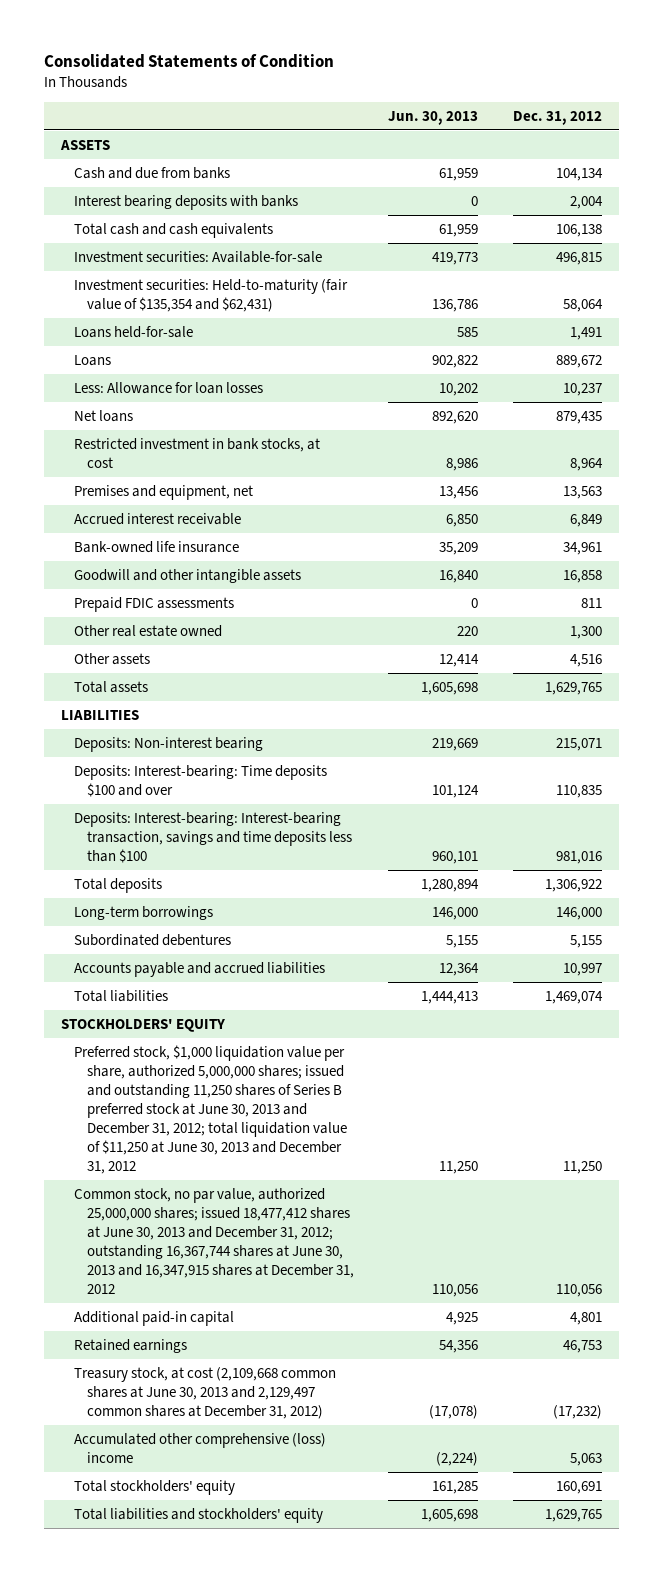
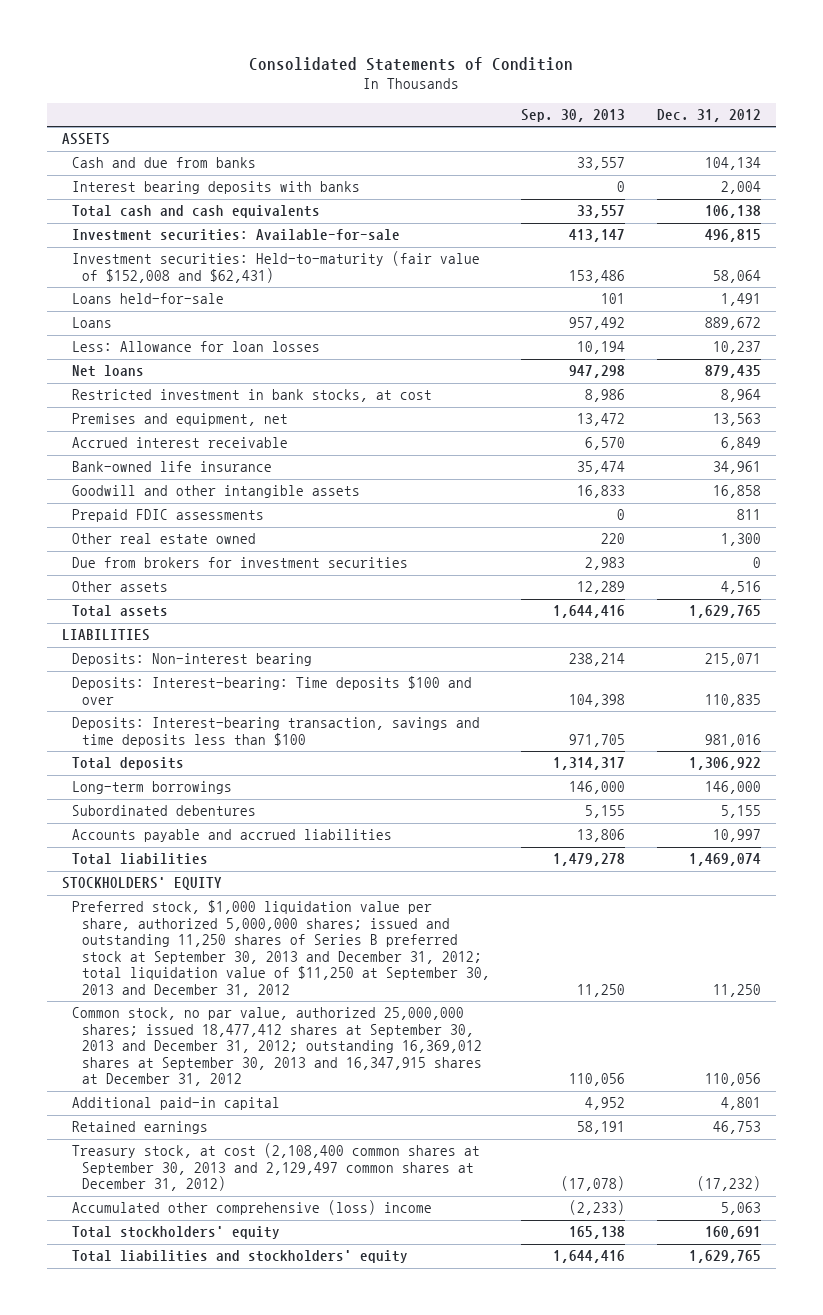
- | Jun. 30, 2013 | Dec. 31, 2012
+ | Sep. 30, 2013 | Dec. 31, 2012
- Investment securities: Held-to-maturity (fair value of $135,354 and $62,431) | 136,786 | 58,064
+ Investment securities: Held-to-maturity (fair value of $152,008 and $62,431) | 153,486 | 58,064
+ Due from brokers for investment securities | 2,983 | 0
- Deposits: Interest-bearing: Interest-bearing transaction, savings and time deposits less than $100 | 960,101 | 981,016
+ Deposits: Interest-bearing transaction, savings and time deposits less than $100 | 971,705 | 981,016
- Preferred stock, $1,000 liquidation value per share, authorized 5,000,000 shares; issued and outstanding 11,250 shares of Series B preferred stock at June 30, 2013 and December 31, 2012; total liquidation value of $11,250 at June 30, 2013 and December 31, 2012 | 11,250 | 11,250
- Common stock, no par value, authorized 25,000,000 shares; issued 18,477,412 shares at June 30, 2013 and December 31, 2012; outstanding 16,367,744 shares at June 30, 2013 and 16,347,915 shares at December 31, 2012 | 110,056 | 110,056
+ Preferred stock, $1,000 liquidation value per share, authorized 5,000,000 shares; issued and outstanding 11,250 shares of Series B preferred stock at September 30, 2013 and December 31, 2012; total liquidation value of $11,250 at September 30, 2013 and December 31, 2012 | 11,250 | 11,250
+ Common stock, no par value, authorized 25,000,000 shares; issued 18,477,412 shares at September 30, 2013 and December 31, 2012; outstanding 16,369,012 shares at September 30, 2013 and 16,347,915 shares at December 31, 2012 | 110,056 | 110,056
- Treasury stock, at cost (2,109,668 common shares at June 30, 2013 and 2,129,497 common shares at December 31, 2012) | (17,078) | (17,232)
+ Treasury stock, at cost (2,108,400 common shares at September 30, 2013 and 2,129,497 common shares at December 31, 2012) | (17,078) | (17,232)

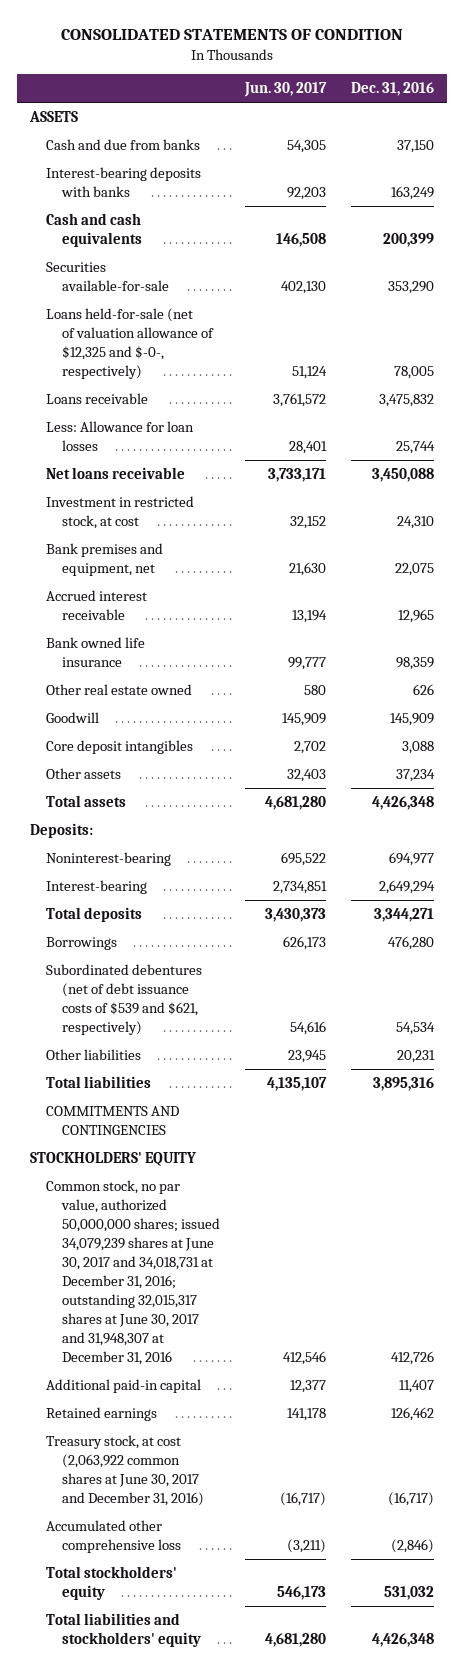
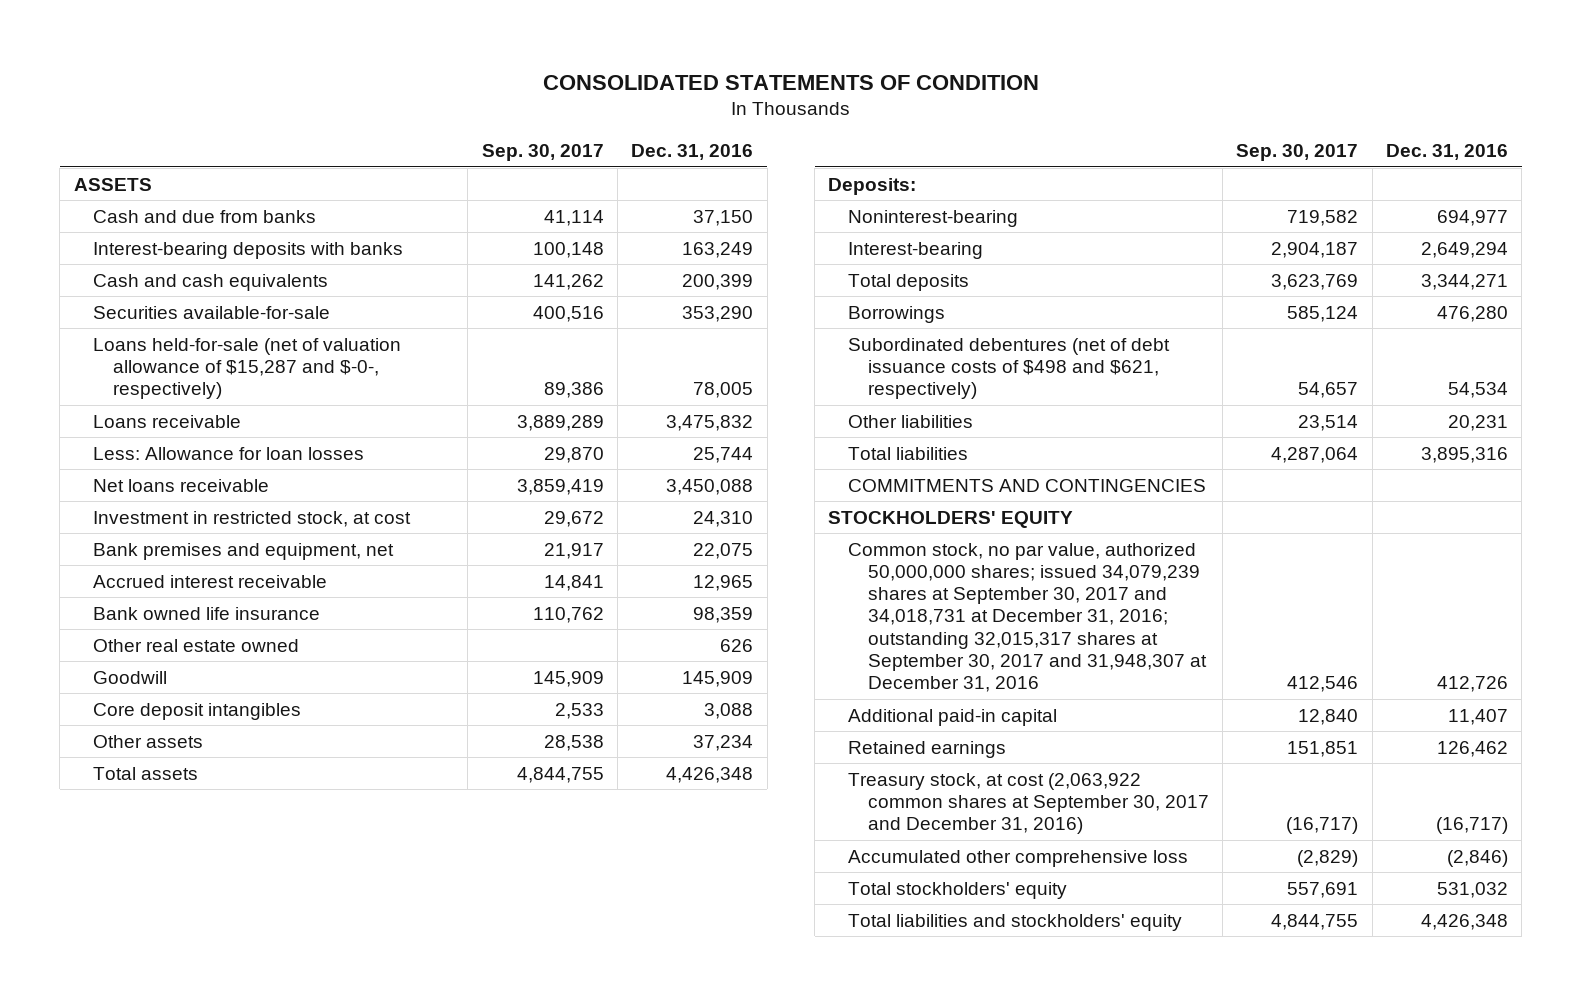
- | Jun. 30, 2017 | Dec. 31, 2016
+ | Sep. 30, 2017 | Dec. 31, 2016
- Loans held-for-sale (net of valuation allowance of $12,325 and $-0-, respectively) | 51,124 | 78,005
+ Loans held-for-sale (net of valuation allowance of $15,287 and $-0-, respectively) | 89,386 | 78,005
- Subordinated debentures (net of debt issuance costs of $539 and $621, respectively) | 54,616 | 54,534
+ Subordinated debentures (net of debt issuance costs of $498 and $621, respectively) | 54,657 | 54,534
- Common stock, no par value, authorized 50,000,000 shares; issued 34,079,239 shares at June 30, 2017 and 34,018,731 at December 31, 2016; outstanding 32,015,317 shares at June 30, 2017 and 31,948,307 at December 31, 2016 | 412,546 | 412,726
+ Common stock, no par value, authorized 50,000,000 shares; issued 34,079,239 shares at September 30, 2017 and 34,018,731 at December 31, 2016; outstanding 32,015,317 shares at September 30, 2017 and 31,948,307 at December 31, 2016 | 412,546 | 412,726
- Treasury stock, at cost (2,063,922 common shares at June 30, 2017 and December 31, 2016) | (16,717) | (16,717)
+ Treasury stock, at cost (2,063,922 common shares at September 30, 2017 and December 31, 2016) | (16,717) | (16,717)

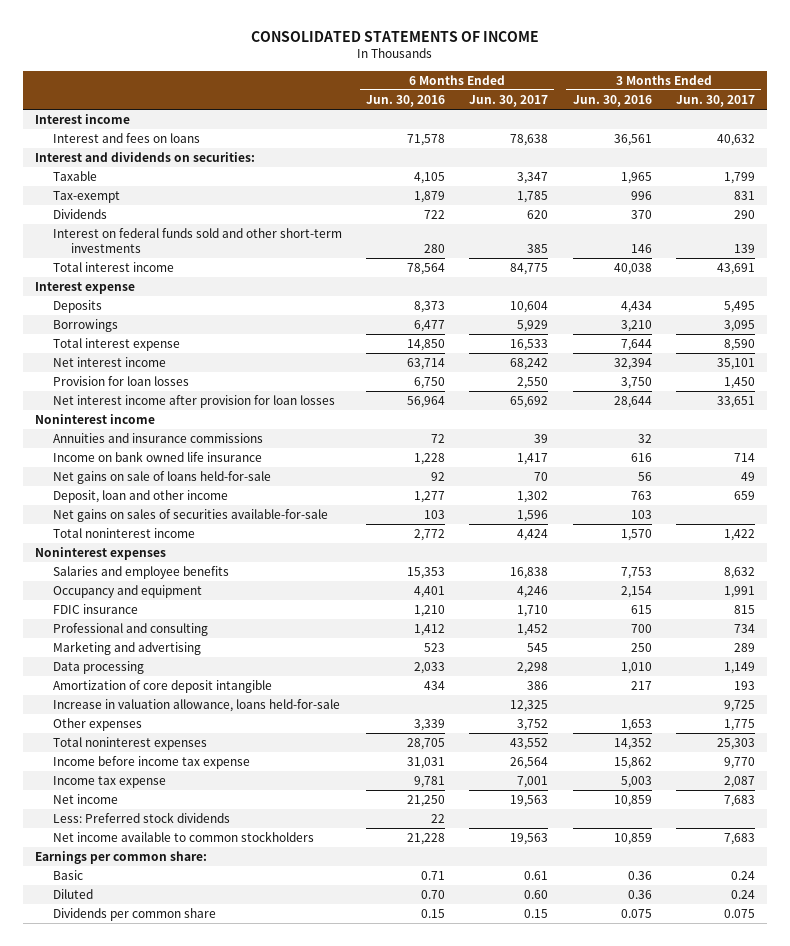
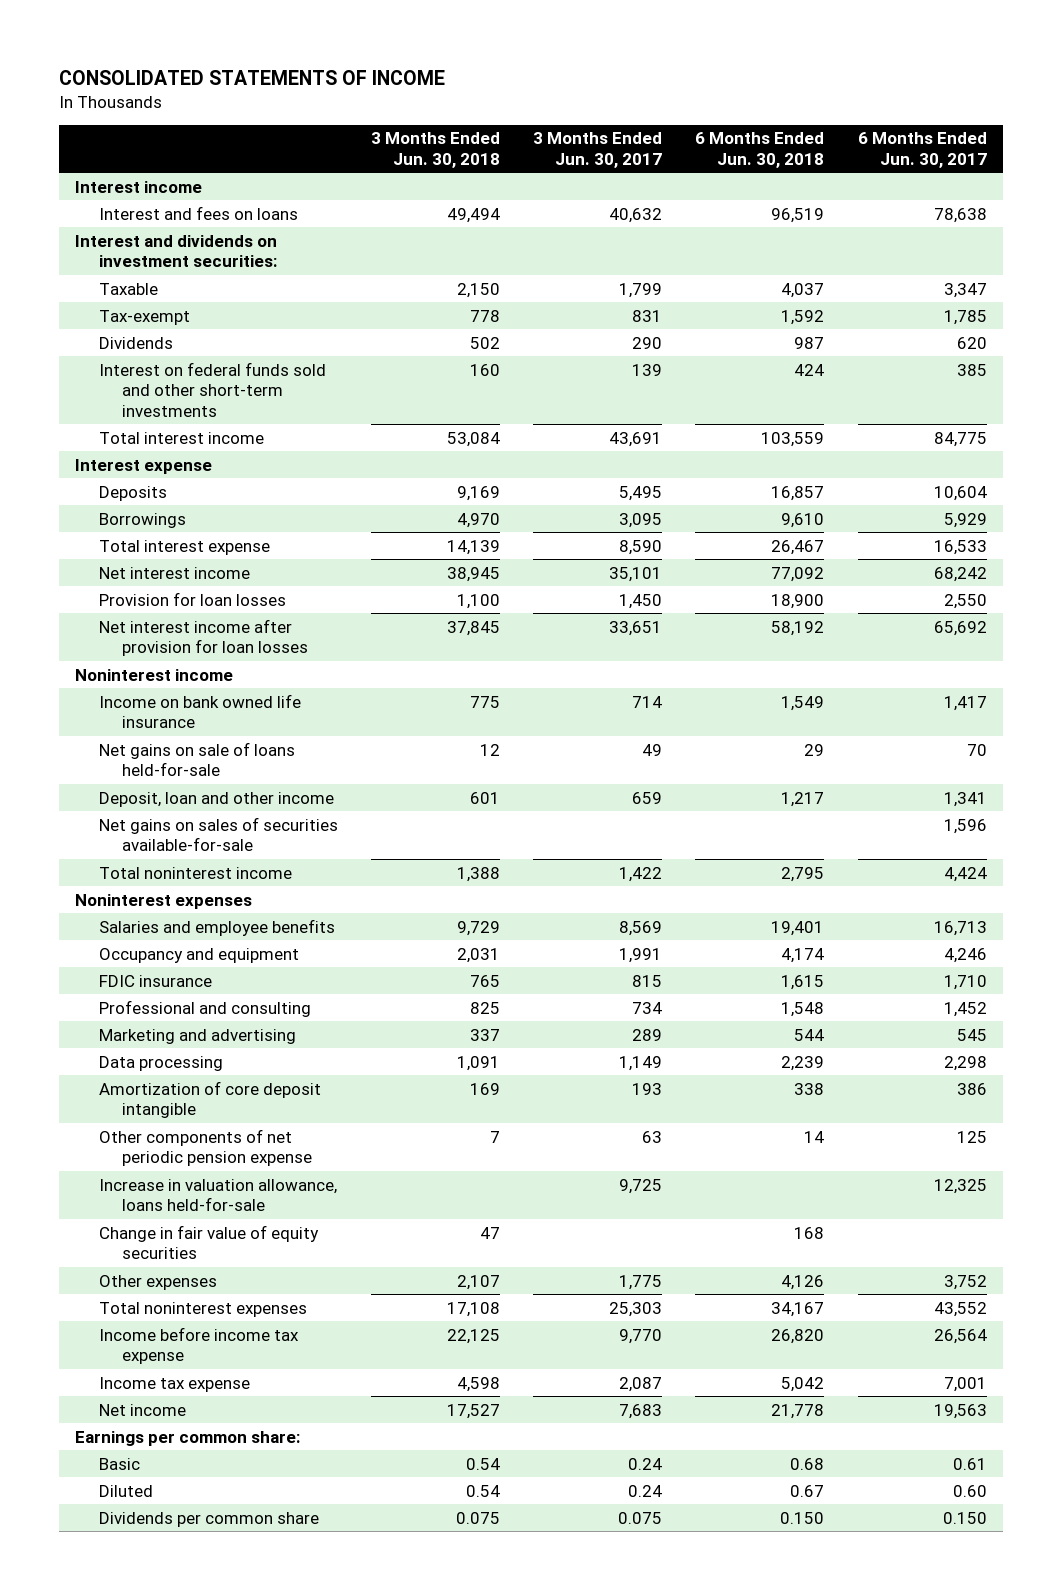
- | 6 Months Ended Jun. 30, 2016 | 6 Months Ended Jun. 30, 2017 | 3 Months Ended Jun. 30, 2016 | 3 Months Ended Jun. 30, 2017
+ | 3 Months Ended Jun. 30, 2018 | 3 Months Ended Jun. 30, 2017 | 6 Months Ended Jun. 30, 2018 | 6 Months Ended Jun. 30, 2017
- Interest and dividends on securities:
+ Interest and dividends on investment securities:
- Annuities and insurance commissions | 72 | 39 | 32 |
- Deposit, loan and other income | 1,277 | 1,302 | 763 | 659
+ Deposit, loan and other income | 601 | 659 | 1,217 | 1,341
- Salaries and employee benefits | 15,353 | 16,838 | 7,753 | 8,632
+ Salaries and employee benefits | 9,729 | 8,569 | 19,401 | 16,713
+ Other components of net periodic pension expense | 7 | 63 | 14 | 125
+ Change in fair value of equity securities | 47 | | 168 |
- Less: Preferred stock dividends | 22 | | |
- Net income available to common stockholders | 21,228 | 19,563 | 10,859 | 7,683
- Dividends per common share | 0.15 | 0.15 | 0.075 | 0.075
+ Dividends per common share | 0.075 | 0.075 | 0.150 | 0.150

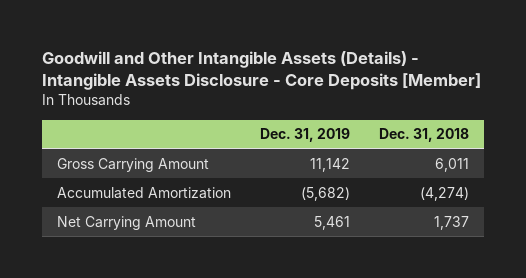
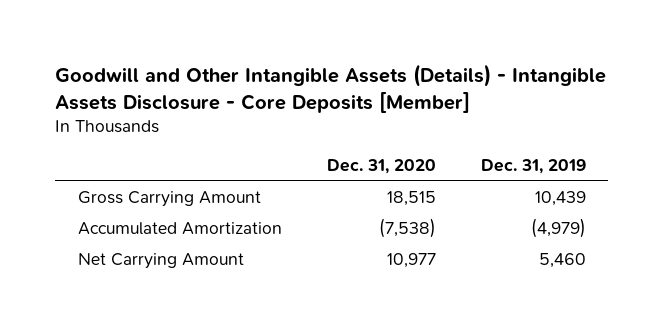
- | Dec. 31, 2019 | Dec. 31, 2018
+ | Dec. 31, 2020 | Dec. 31, 2019
- Gross Carrying Amount | 11,142 | 6,011
- Accumulated Amortization | (5,682) | (4,274)
- Net Carrying Amount | 5,461 | 1,737
+ Gross Carrying Amount | 18,515 | 10,439
+ Accumulated Amortization | (7,538) | (4,979)
+ Net Carrying Amount | 10,977 | 5,460

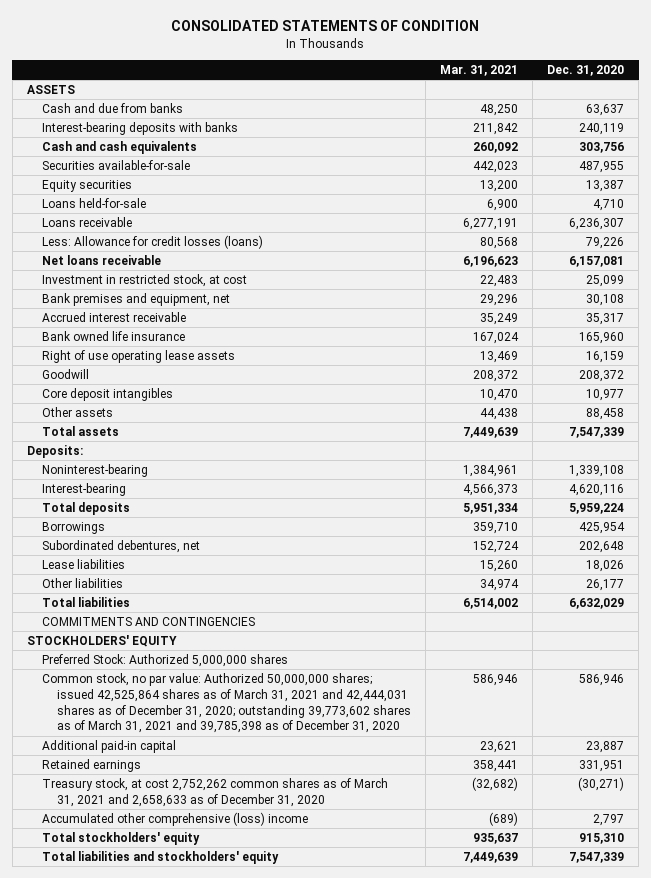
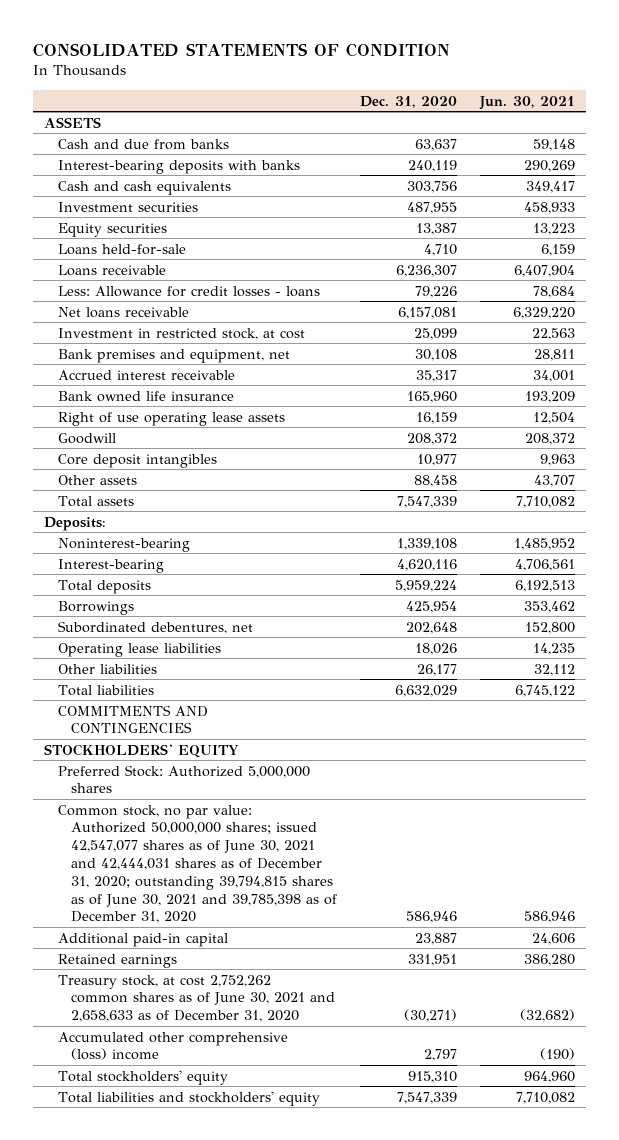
- | Mar. 31, 2021 | Dec. 31, 2020
+ | Dec. 31, 2020 | Jun. 30, 2021
- Securities available-for-sale | 442,023 | 487,955
+ Investment securities | 487,955 | 458,933
- Less: Allowance for credit losses (loans) | 80,568 | 79,226
+ Less: Allowance for credit losses - loans | 79,226 | 78,684
- Lease liabilities | 15,260 | 18,026
+ Operating lease liabilities | 18,026 | 14,235
- Common stock, no par value: Authorized 50,000,000 shares; issued 42,525,864 shares as of March 31, 2021 and 42,444,031 shares as of December 31, 2020; outstanding 39,773,602 shares as of March 31, 2021 and 39,785,398 as of December 31, 2020 | 586,946 | 586,946
+ Common stock, no par value: Authorized 50,000,000 shares; issued 42,547,077 shares as of June 30, 2021 and 42,444,031 shares as of December 31, 2020; outstanding 39,794,815 shares as of June 30, 2021 and 39,785,398 as of December 31, 2020 | 586,946 | 586,946
- Treasury stock, at cost 2,752,262 common shares as of March 31, 2021 and 2,658,633 as of December 31, 2020 | (32,682) | (30,271)
+ Treasury stock, at cost 2,752,262 common shares as of June 30, 2021 and 2,658,633 as of December 31, 2020 | (30,271) | (32,682)

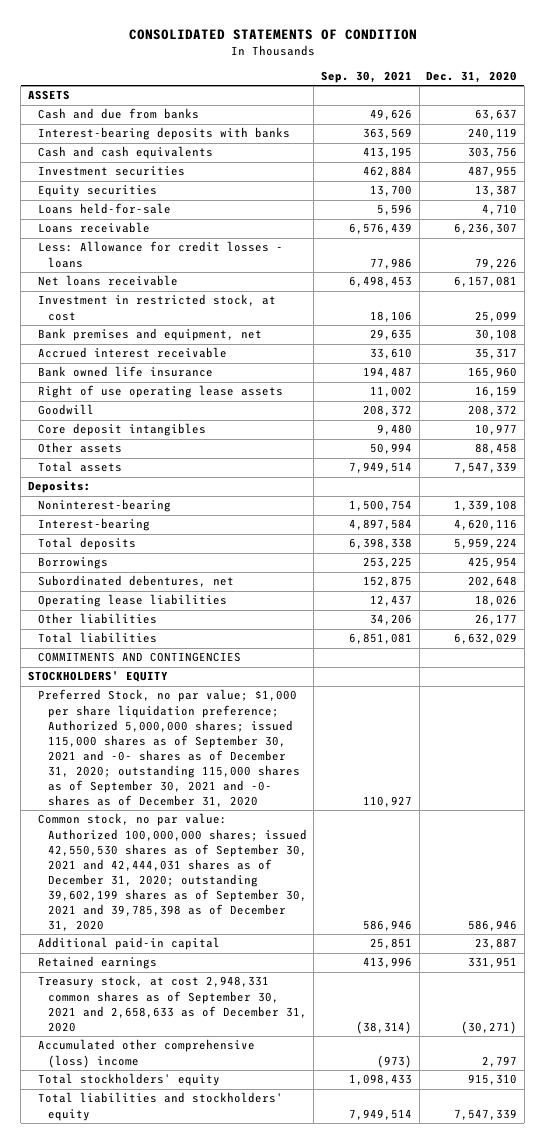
- | Dec. 31, 2020 | Jun. 30, 2021
+ | Sep. 30, 2021 | Dec. 31, 2020
- Preferred Stock: Authorized 5,000,000 shares
- Common stock, no par value: Authorized 50,000,000 shares; issued 42,547,077 shares as of June 30, 2021 and 42,444,031 shares as of December 31, 2020; outstanding 39,794,815 shares as of June 30, 2021 and 39,785,398 as of December 31, 2020 | 586,946 | 586,946
+ Preferred Stock, no par value; $1,000 per share liquidation preference; Authorized 5,000,000 shares; issued 115,000 shares as of September 30, 2021 and -0- shares as of December 31, 2020; outstanding 115,000 shares as of September 30, 2021 and -0- shares as of December 31, 2020 | 110,927 |
+ Common stock, no par value: Authorized 100,000,000 shares; issued 42,550,530 shares as of September 30, 2021 and 42,444,031 shares as of December 31, 2020; outstanding 39,602,199 shares as of September 30, 2021 and 39,785,398 as of December 31, 2020 | 586,946 | 586,946
- Treasury stock, at cost 2,752,262 common shares as of June 30, 2021 and 2,658,633 as of December 31, 2020 | (30,271) | (32,682)
+ Treasury stock, at cost 2,948,331 common shares as of September 30, 2021 and 2,658,633 as of December 31, 2020 | (38,314) | (30,271)

